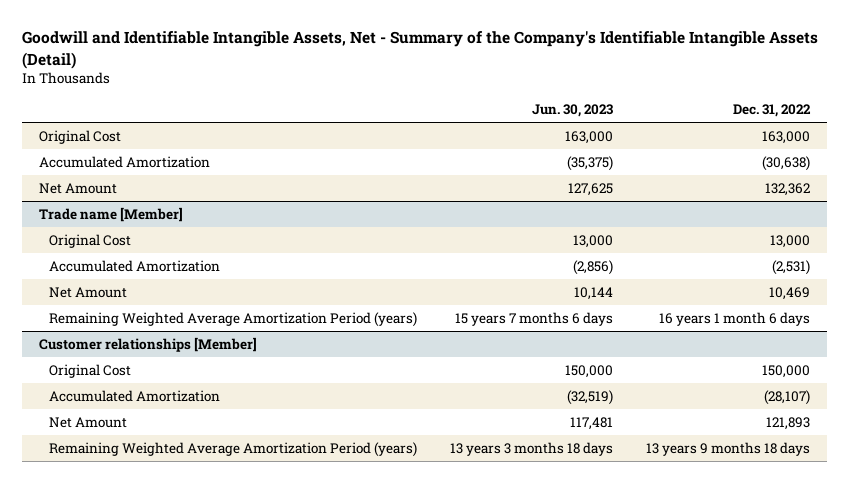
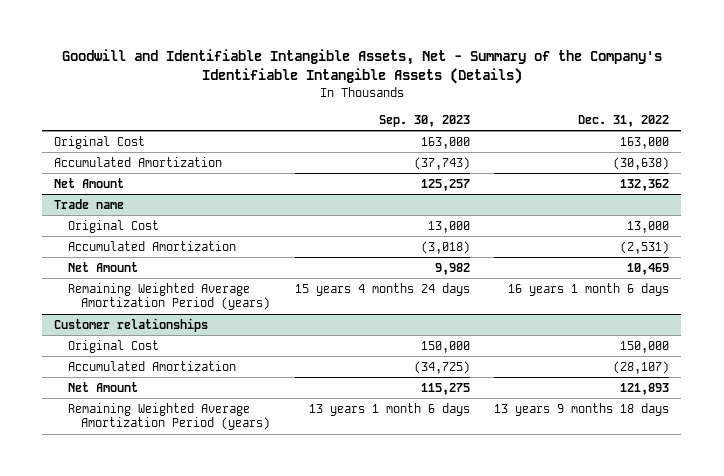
- Goodwill and Identifiable Intangible Assets, Net - Summary of the Company's Identifiable Intangible Assets (Detail)
+ Goodwill and Identifiable Intangible Assets, Net - Summary of the Company's Identifiable Intangible Assets (Details)
- | Jun. 30, 2023 | Dec. 31, 2022
+ | Sep. 30, 2023 | Dec. 31, 2022
- Trade name [Member]
+ Trade name
- Customer relationships [Member]
+ Customer relationships

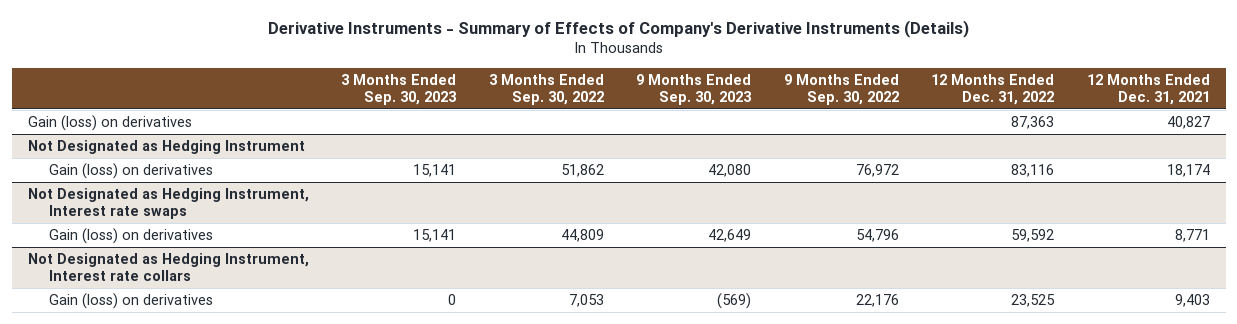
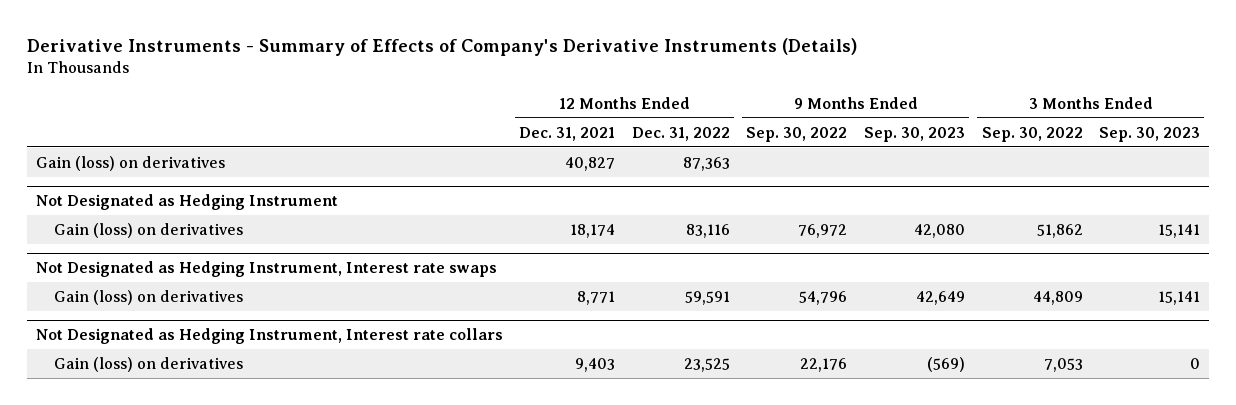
- | 3 Months Ended Sep. 30, 2023 | 3 Months Ended Sep. 30, 2022 | 9 Months Ended Sep. 30, 2023 | 9 Months Ended Sep. 30, 2022 | 12 Months Ended Dec. 31, 2022 | 12 Months Ended Dec. 31, 2021
+ | 12 Months Ended Dec. 31, 2021 | 12 Months Ended Dec. 31, 2022 | 9 Months Ended Sep. 30, 2022 | 9 Months Ended Sep. 30, 2023 | 3 Months Ended Sep. 30, 2022 | 3 Months Ended Sep. 30, 2023
@ Not Designated as Hedging Instrument, Interest rate swaps
- Gain (loss) on derivatives | 15,141 | 44,809 | 42,649 | 54,796 | 59,592 | 8,771
+ Gain (loss) on derivatives | 8,771 | 59,591 | 54,796 | 42,649 | 44,809 | 15,141

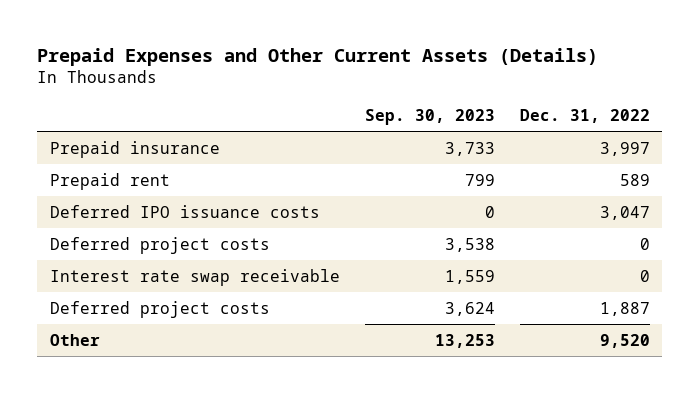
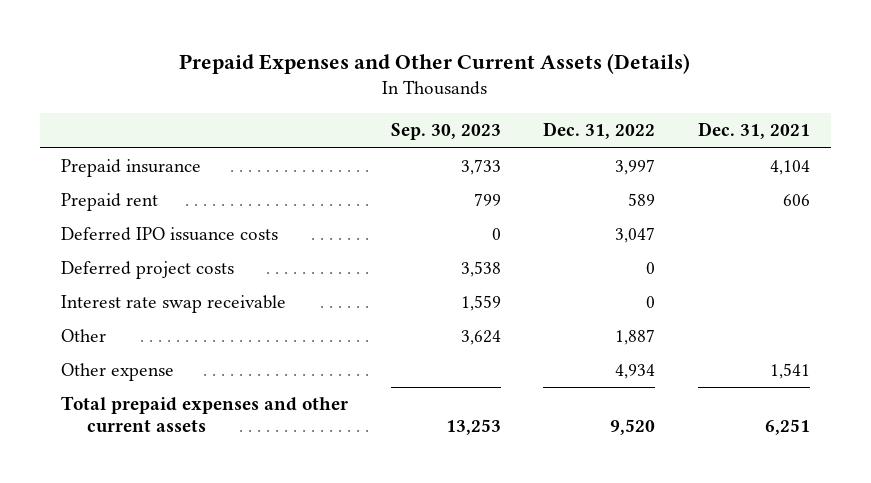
- | Sep. 30, 2023 | Dec. 31, 2022
+ | Sep. 30, 2023 | Dec. 31, 2022 | Dec. 31, 2021
- Deferred project costs | 3,624 | 1,887
- Other | 13,253 | 9,520
+ Other | 3,624 | 1,887 |
+ Other expense | | 4,934 | 1,541
+ Total prepaid expenses and other current assets | 13,253 | 9,520 | 6,251

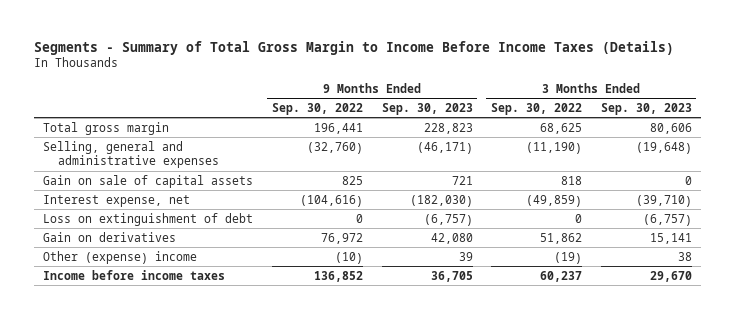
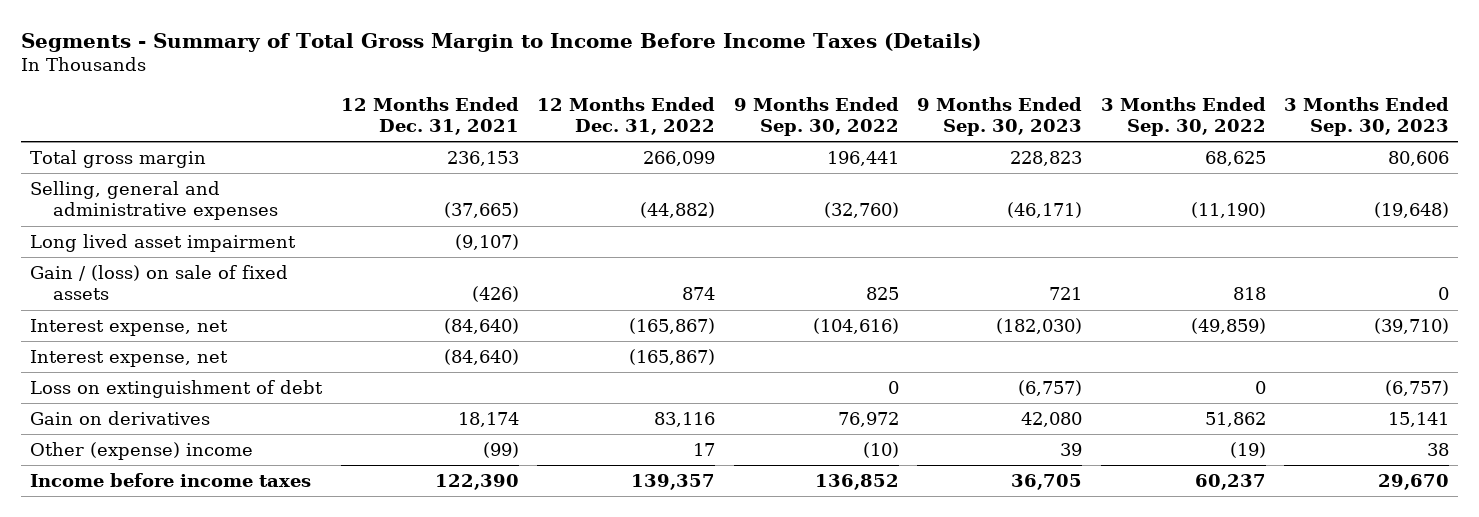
- | 9 Months Ended Sep. 30, 2022 | 9 Months Ended Sep. 30, 2023 | 3 Months Ended Sep. 30, 2022 | 3 Months Ended Sep. 30, 2023
+ | 12 Months Ended Dec. 31, 2021 | 12 Months Ended Dec. 31, 2022 | 9 Months Ended Sep. 30, 2022 | 9 Months Ended Sep. 30, 2023 | 3 Months Ended Sep. 30, 2022 | 3 Months Ended Sep. 30, 2023
- Gain on sale of capital assets | 825 | 721 | 818 | 0
+ Long lived asset impairment | (9,107) | | | | |
+ Gain / (loss) on sale of fixed assets | (426) | 874 | 825 | 721 | 818 | 0
+ Interest expense, net | (84,640) | (165,867) | | | |

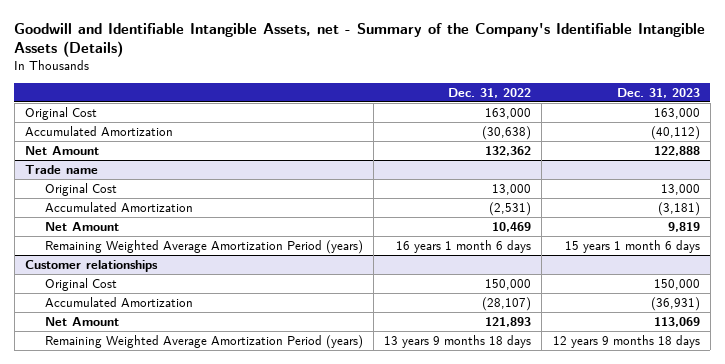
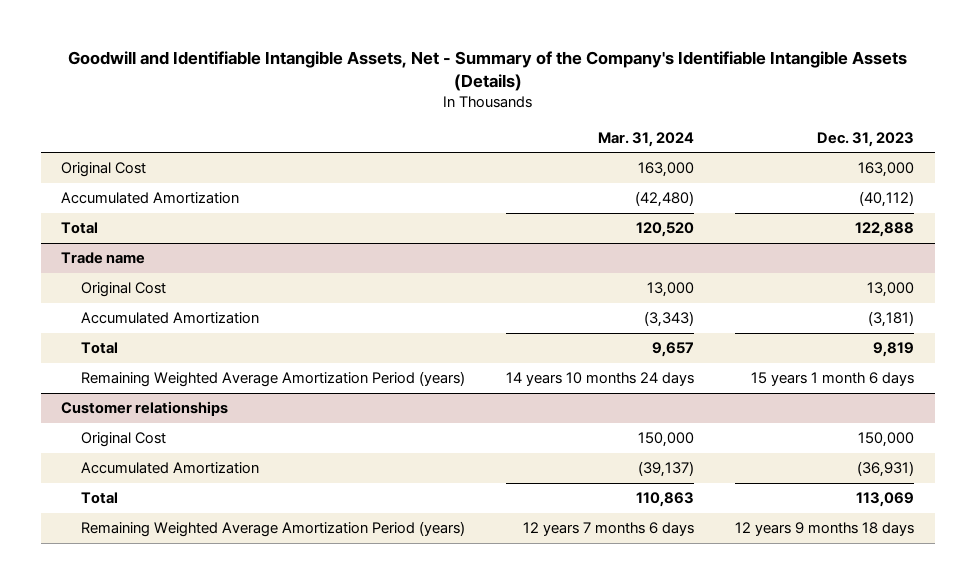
- Goodwill and Identifiable Intangible Assets, net - Summary of the Company's Identifiable Intangible Assets (Details)
+ Goodwill and Identifiable Intangible Assets, Net - Summary of the Company's Identifiable Intangible Assets (Details)
- | Dec. 31, 2022 | Dec. 31, 2023
+ | Mar. 31, 2024 | Dec. 31, 2023
- Net Amount | 132,362 | 122,888
+ Total | 120,520 | 122,888
@ Trade name
- Net Amount | 10,469 | 9,819
+ Total | 9,657 | 9,819
@ Customer relationships
- Net Amount | 121,893 | 113,069
+ Total | 110,863 | 113,069

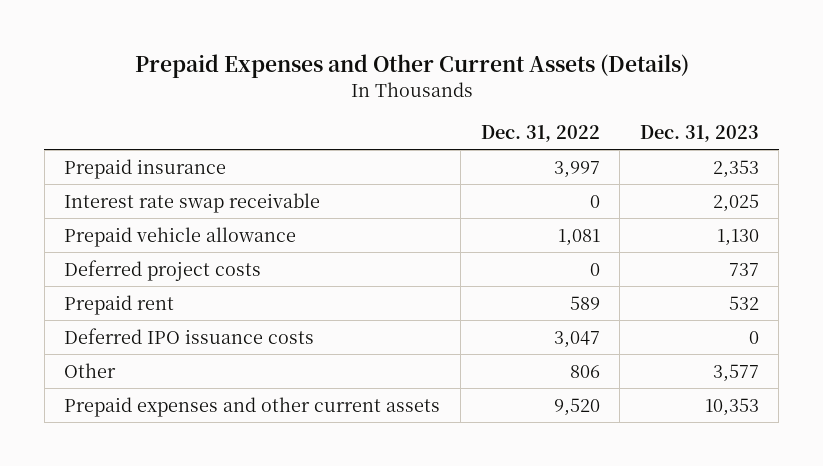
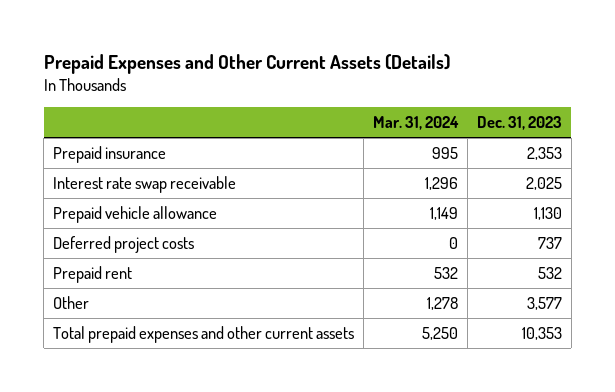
- | Dec. 31, 2022 | Dec. 31, 2023
+ | Mar. 31, 2024 | Dec. 31, 2023
- Deferred IPO issuance costs | 3,047 | 0
- Prepaid expenses and other current assets | 9,520 | 10,353
+ Total prepaid expenses and other current assets | 5,250 | 10,353

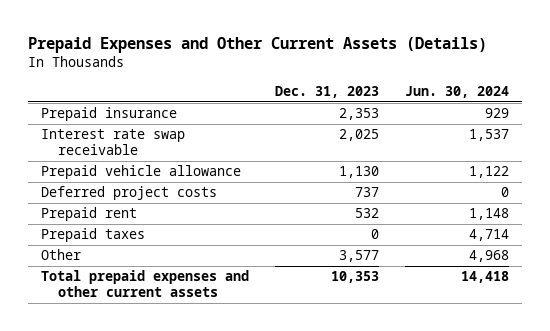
- | Mar. 31, 2024 | Dec. 31, 2023
+ | Dec. 31, 2023 | Jun. 30, 2024
+ Prepaid taxes | 0 | 4,714

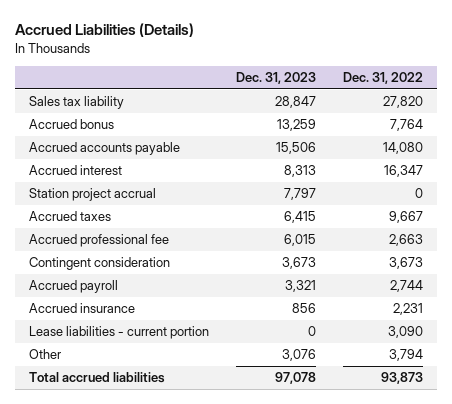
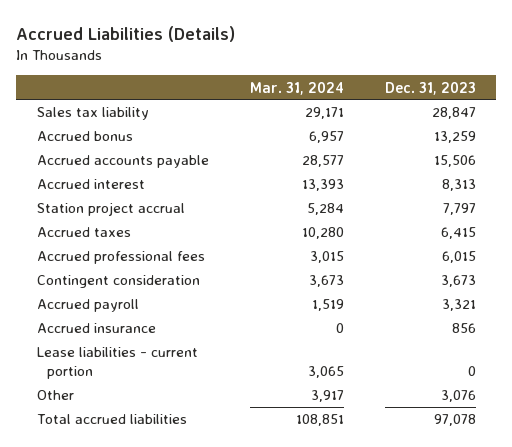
- | Dec. 31, 2023 | Dec. 31, 2022
+ | Mar. 31, 2024 | Dec. 31, 2023
- Accrued professional fee | 6,015 | 2,663
+ Accrued professional fees | 3,015 | 6,015

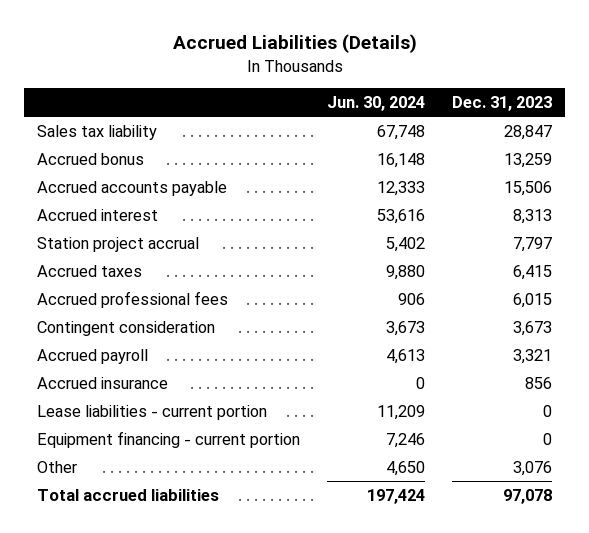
- | Mar. 31, 2024 | Dec. 31, 2023
+ | Jun. 30, 2024 | Dec. 31, 2023
+ Equipment financing - current portion | 7,246 | 0

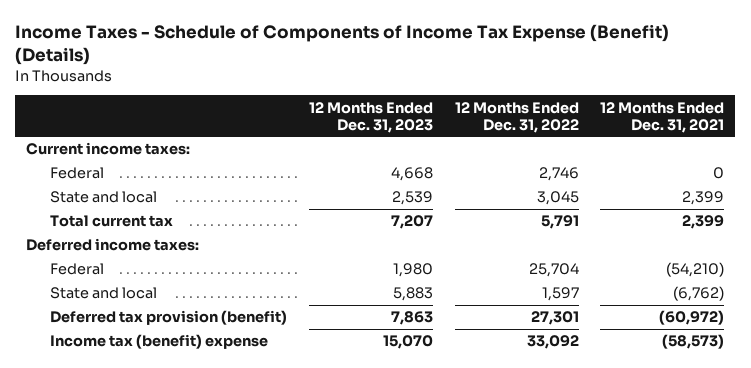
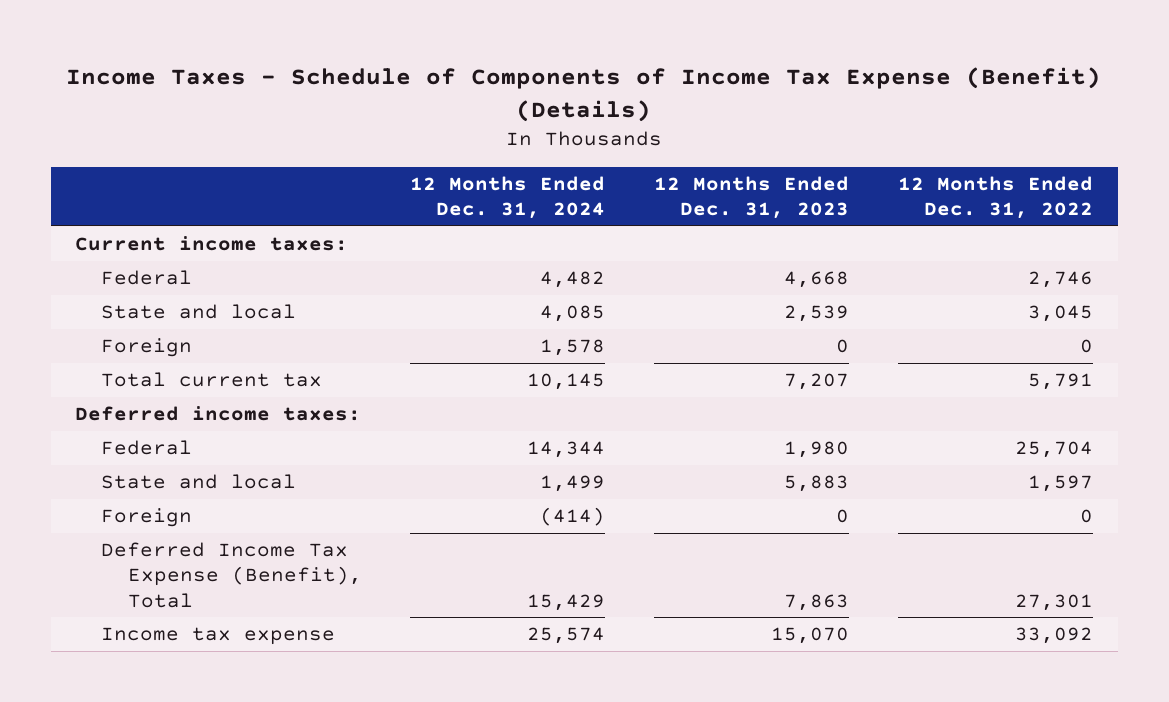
- | 12 Months Ended Dec. 31, 2023 | 12 Months Ended Dec. 31, 2022 | 12 Months Ended Dec. 31, 2021
+ | 12 Months Ended Dec. 31, 2024 | 12 Months Ended Dec. 31, 2023 | 12 Months Ended Dec. 31, 2022
+ Foreign | 1,578 | 0 | 0
- Deferred tax provision (benefit) | 7,863 | 27,301 | (60,972)
- Income tax (benefit) expense | 15,070 | 33,092 | (58,573)
+ Foreign | (414) | 0 | 0
+ Deferred Income Tax Expense (Benefit), Total | 15,429 | 7,863 | 27,301
+ Income tax expense | 25,574 | 15,070 | 33,092

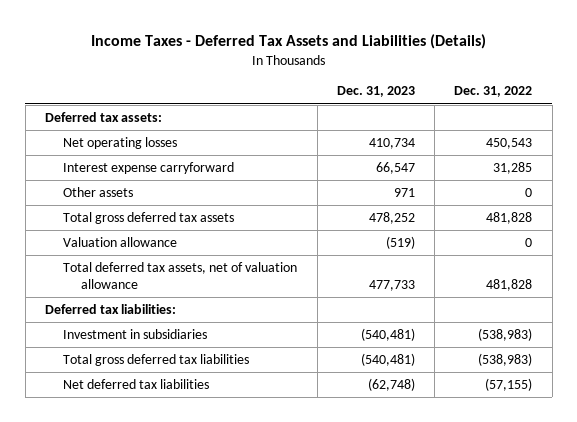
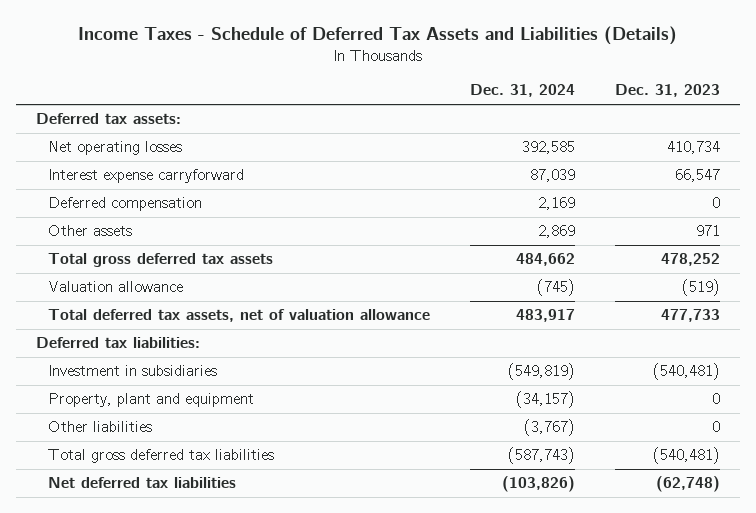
- Income Taxes - Deferred Tax Assets and Liabilities (Details)
+ Income Taxes - Schedule of Deferred Tax Assets and Liabilities (Details)
- | Dec. 31, 2023 | Dec. 31, 2022
+ | Dec. 31, 2024 | Dec. 31, 2023
+ Deferred compensation | 2,169 | 0
+ Property, plant and equipment | (34,157) | 0
+ Other liabilities | (3,767) | 0

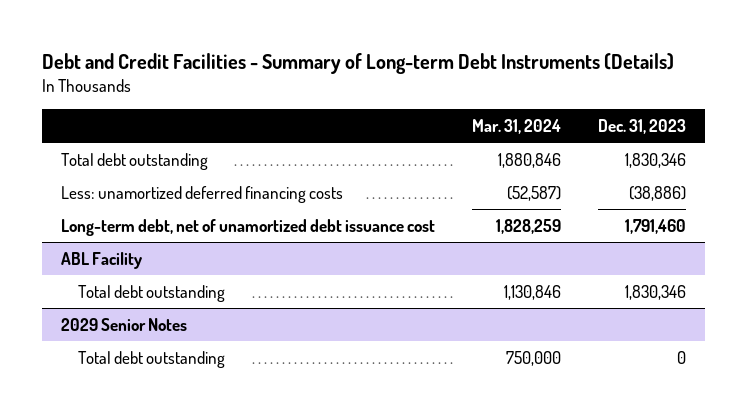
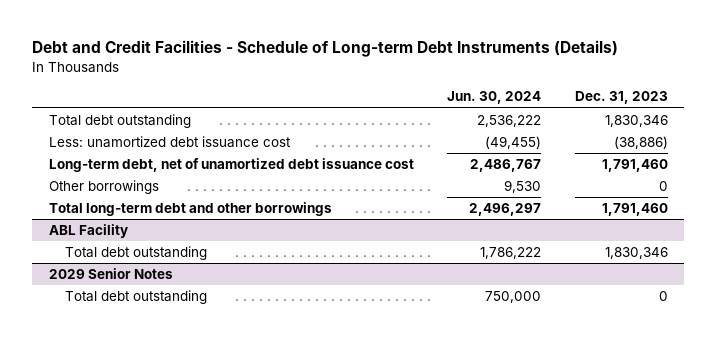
- Debt and Credit Facilities - Summary of Long-term Debt Instruments (Details)
+ Debt and Credit Facilities - Schedule of Long-term Debt Instruments (Details)
- | Mar. 31, 2024 | Dec. 31, 2023
+ | Jun. 30, 2024 | Dec. 31, 2023
- Less: unamortized deferred financing costs | (52,587) | (38,886)
+ Less: unamortized debt issuance cost | (49,455) | (38,886)
+ Other borrowings | 9,530 | 0
+ Total long-term debt and other borrowings | 2,496,297 | 1,791,460

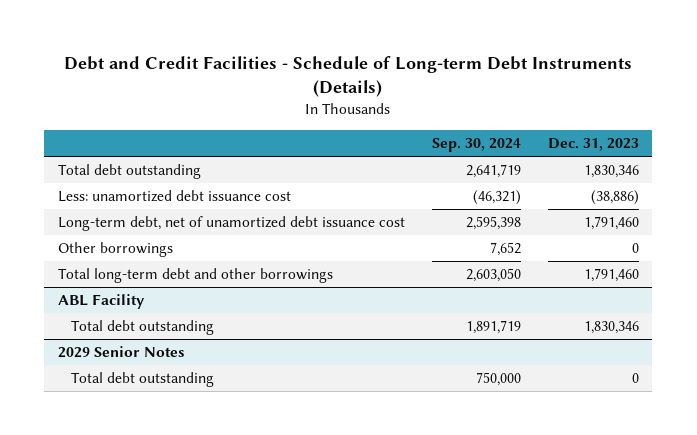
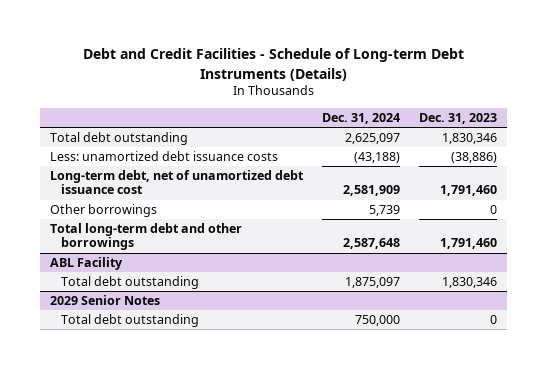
- | Sep. 30, 2024 | Dec. 31, 2023
+ | Dec. 31, 2024 | Dec. 31, 2023
- Less: unamortized debt issuance cost | (46,321) | (38,886)
+ Less: unamortized debt issuance costs | (43,188) | (38,886)

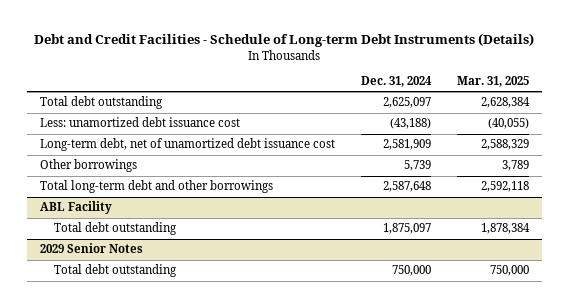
- | Dec. 31, 2024 | Dec. 31, 2023
+ | Dec. 31, 2024 | Mar. 31, 2025
- Less: unamortized debt issuance costs | (43,188) | (38,886)
+ Less: unamortized debt issuance cost | (43,188) | (40,055)

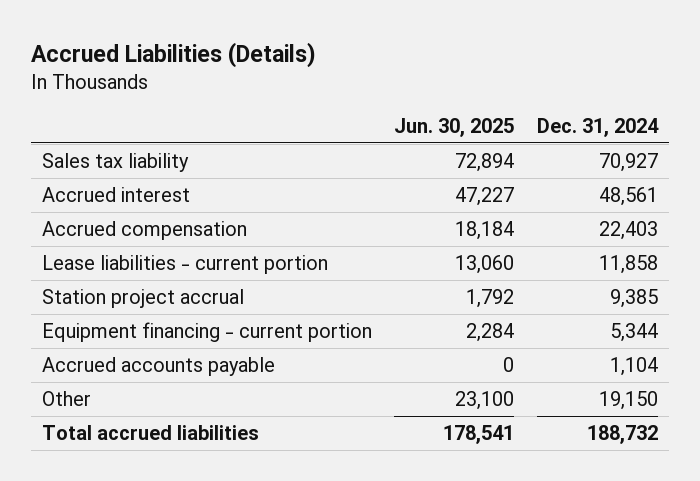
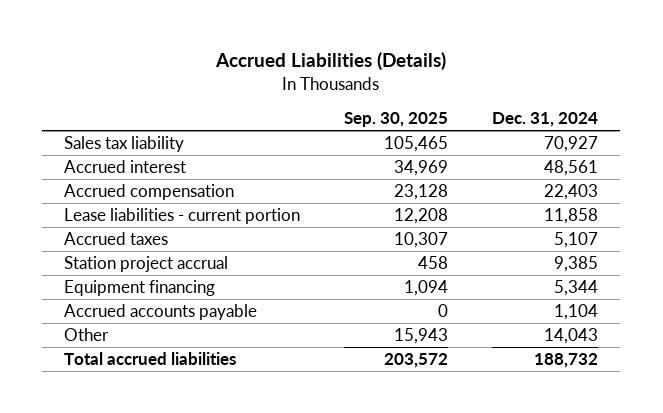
- | Jun. 30, 2025 | Dec. 31, 2024
+ | Sep. 30, 2025 | Dec. 31, 2024
+ Accrued taxes | 10,307 | 5,107
- Equipment financing - current portion | 2,284 | 5,344
+ Equipment financing | 1,094 | 5,344
- Other | 23,100 | 19,150
+ Other | 15,943 | 14,043

